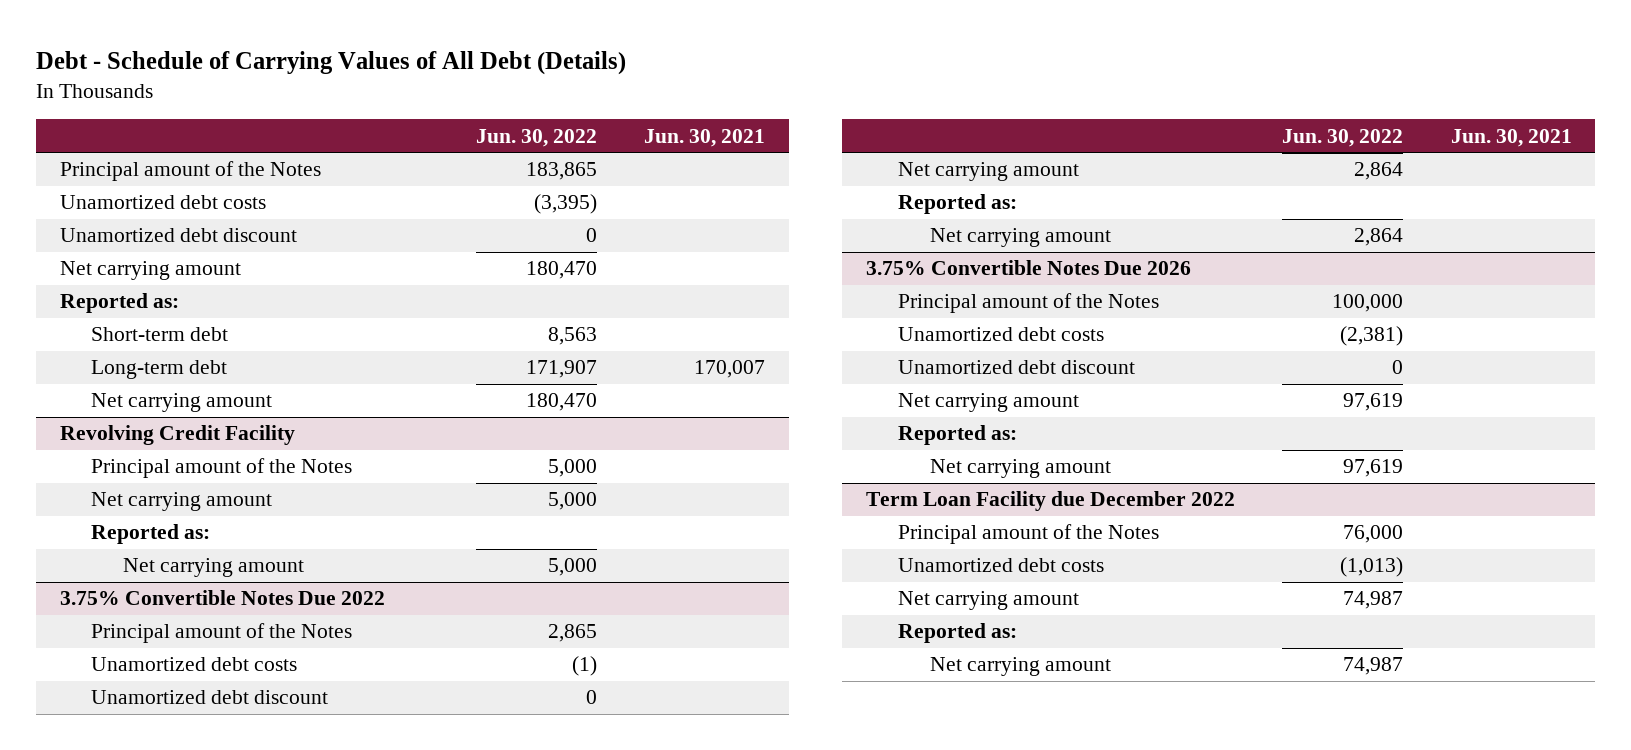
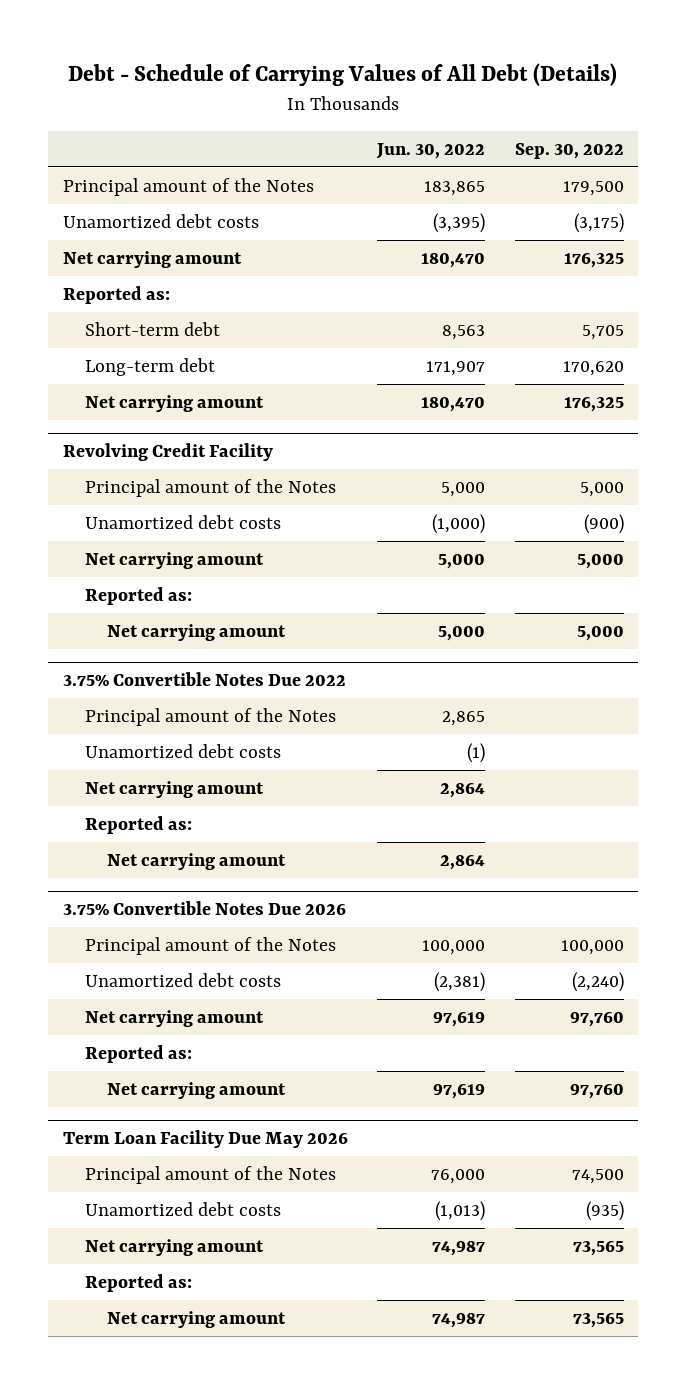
- | Jun. 30, 2022 | Jun. 30, 2021
+ | Jun. 30, 2022 | Sep. 30, 2022
- Unamortized debt discount | 0 |
@ Revolving Credit Facility
+ Unamortized debt costs | (1,000) | (900)
@ 3.75% Convertible Notes Due 2022
- Unamortized debt discount | 0 |
@ 3.75% Convertible Notes Due 2026
- Unamortized debt discount | 0 |
- Term Loan Facility due December 2022
+ Term Loan Facility Due May 2026

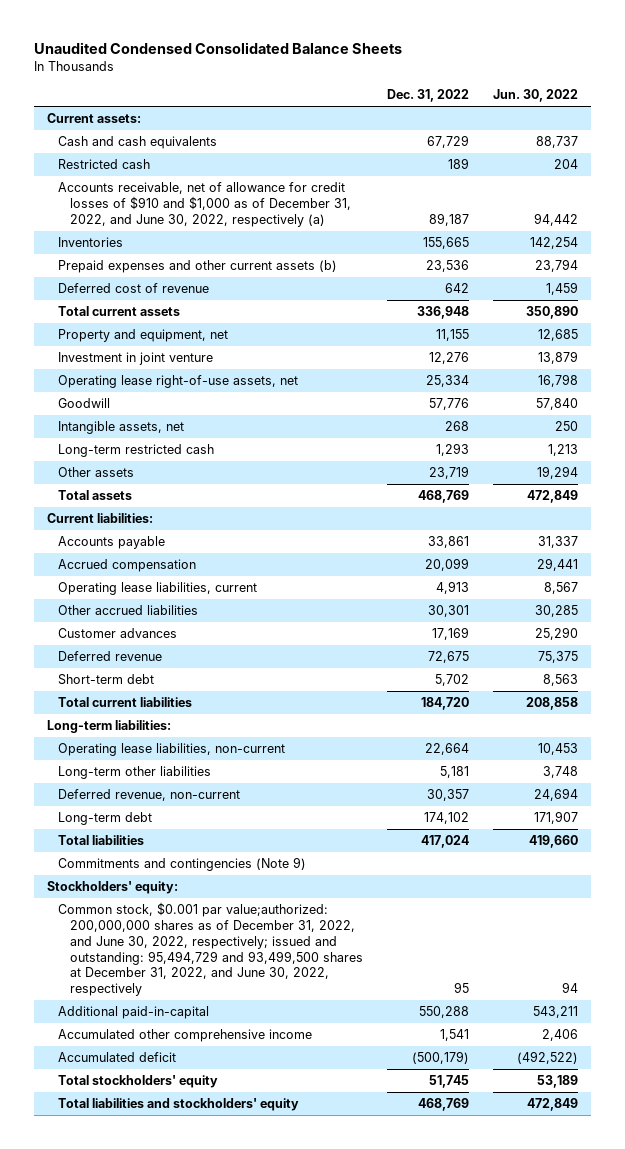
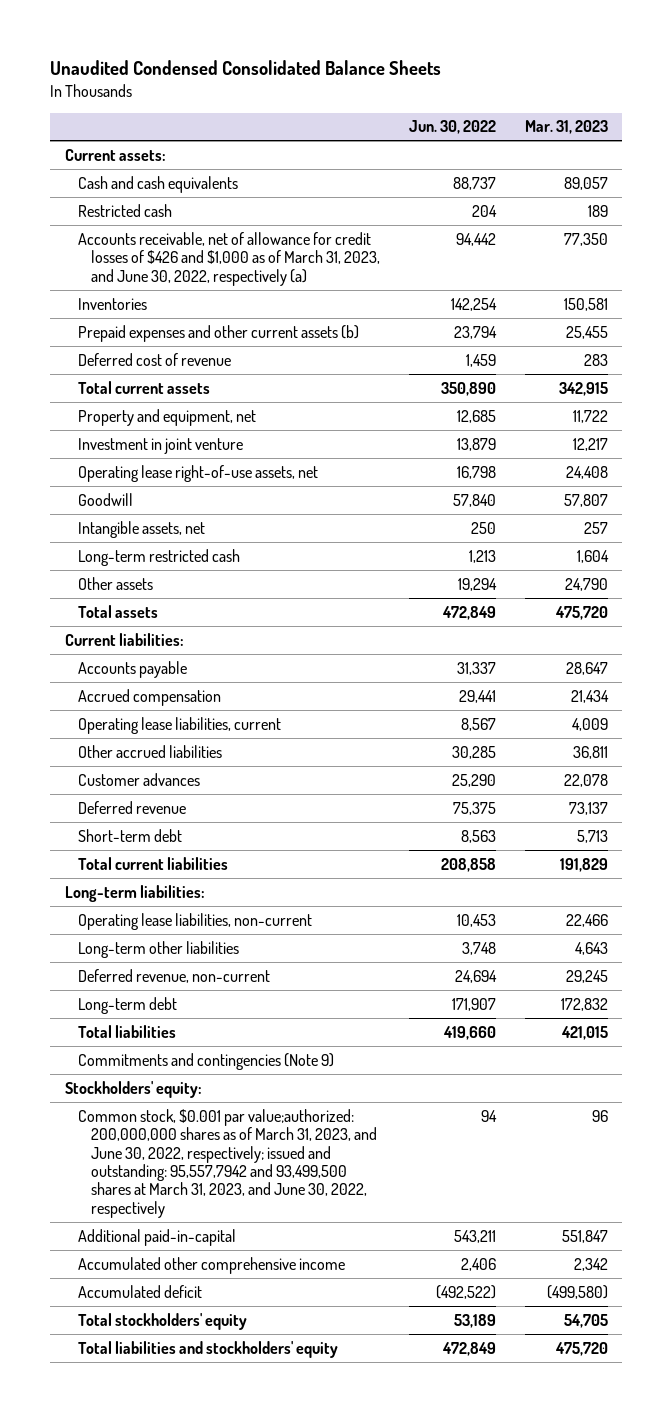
- | Dec. 31, 2022 | Jun. 30, 2022
+ | Jun. 30, 2022 | Mar. 31, 2023
- Accounts receivable, net of allowance for credit losses of $910 and $1,000 as of December 31, 2022, and June 30, 2022, respectively (a) | 89,187 | 94,442
+ Accounts receivable, net of allowance for credit losses of $426 and $1,000 as of March 31, 2023, and June 30, 2022, respectively (a) | 94,442 | 77,350
- Common stock, $0.001 par value;authorized: 200,000,000 shares as of December 31, 2022, and June 30, 2022, respectively; issued and outstanding: 95,494,729 and 93,499,500 shares at December 31, 2022, and June 30, 2022, respectively | 95 | 94
+ Common stock, $0.001 par value;authorized: 200,000,000 shares as of March 31, 2023, and June 30, 2022, respectively; issued and outstanding: 95,557,7942 and 93,499,500 shares at March 31, 2023, and June 30, 2022, respectively | 94 | 96

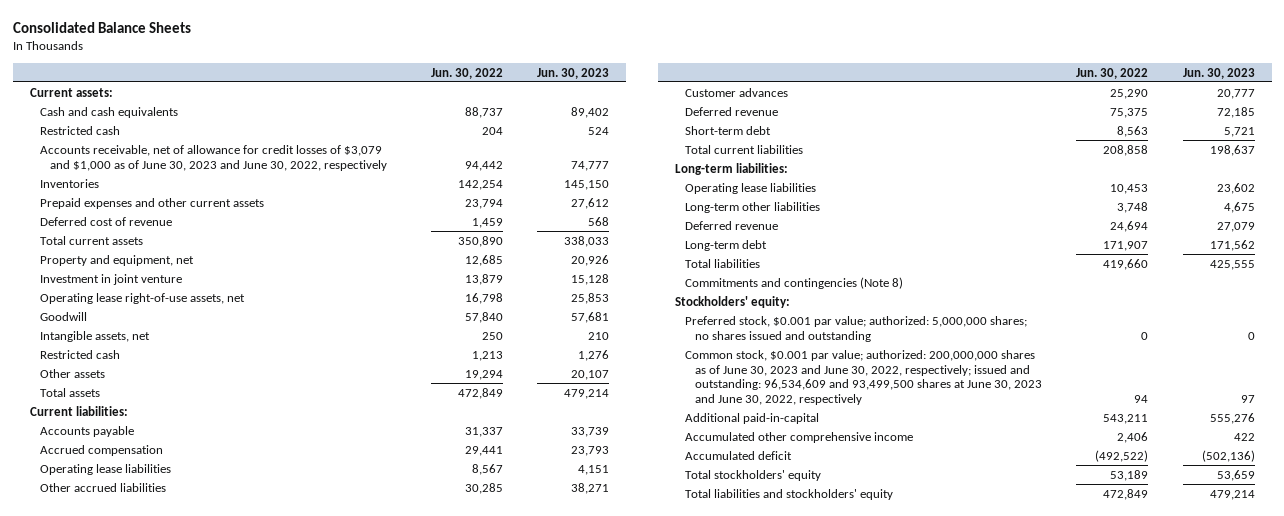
- Unaudited Condensed Consolidated Balance Sheets
+ Consolidated Balance Sheets
- | Jun. 30, 2022 | Mar. 31, 2023
+ | Jun. 30, 2022 | Jun. 30, 2023
- Accounts receivable, net of allowance for credit losses of $426 and $1,000 as of March 31, 2023, and June 30, 2022, respectively (a) | 94,442 | 77,350
+ Accounts receivable, net of allowance for credit losses of $3,079 and $1,000 as of June 30, 2023 and June 30, 2022, respectively | 94,442 | 74,777
- Prepaid expenses and other current assets (b) | 23,794 | 25,455
+ Prepaid expenses and other current assets | 23,794 | 27,612
- Long-term restricted cash | 1,213 | 1,604
+ Restricted cash | 1,213 | 1,276
- Operating lease liabilities, current | 8,567 | 4,009
+ Operating lease liabilities | 8,567 | 4,151
- Operating lease liabilities, non-current | 10,453 | 22,466
+ Operating lease liabilities | 10,453 | 23,602
- Deferred revenue, non-current | 24,694 | 29,245
+ Deferred revenue | 24,694 | 27,079
- Commitments and contingencies (Note 9)
+ Commitments and contingencies (Note 8)
- Common stock, $0.001 par value;authorized: 200,000,000 shares as of March 31, 2023, and June 30, 2022, respectively; issued and outstanding: 95,557,7942 and 93,499,500 shares at March 31, 2023, and June 30, 2022, respectively | 94 | 96
+ Preferred stock, $0.001 par value; authorized: 5,000,000 shares; no shares issued and outstanding | 0 | 0
+ Common stock, $0.001 par value; authorized: 200,000,000 shares as of June 30, 2023 and June 30, 2022, respectively; issued and outstanding: 96,534,609 and 93,499,500 shares at June 30, 2023 and June 30, 2022, respectively | 94 | 97

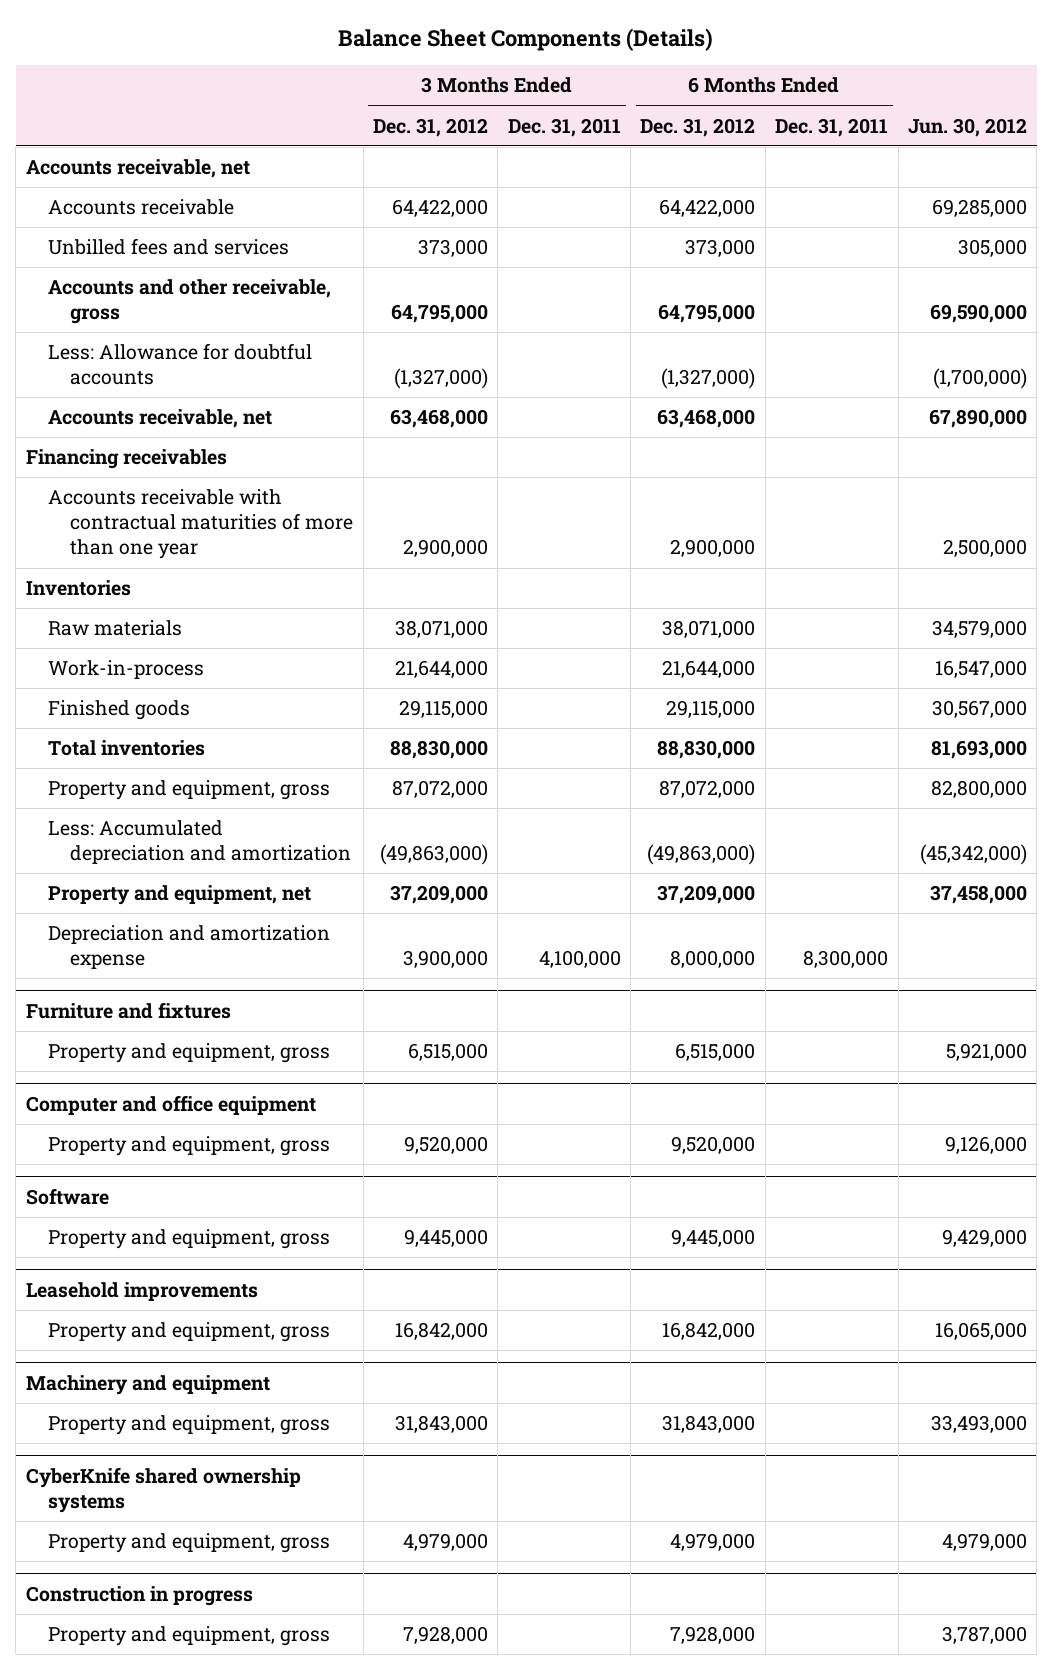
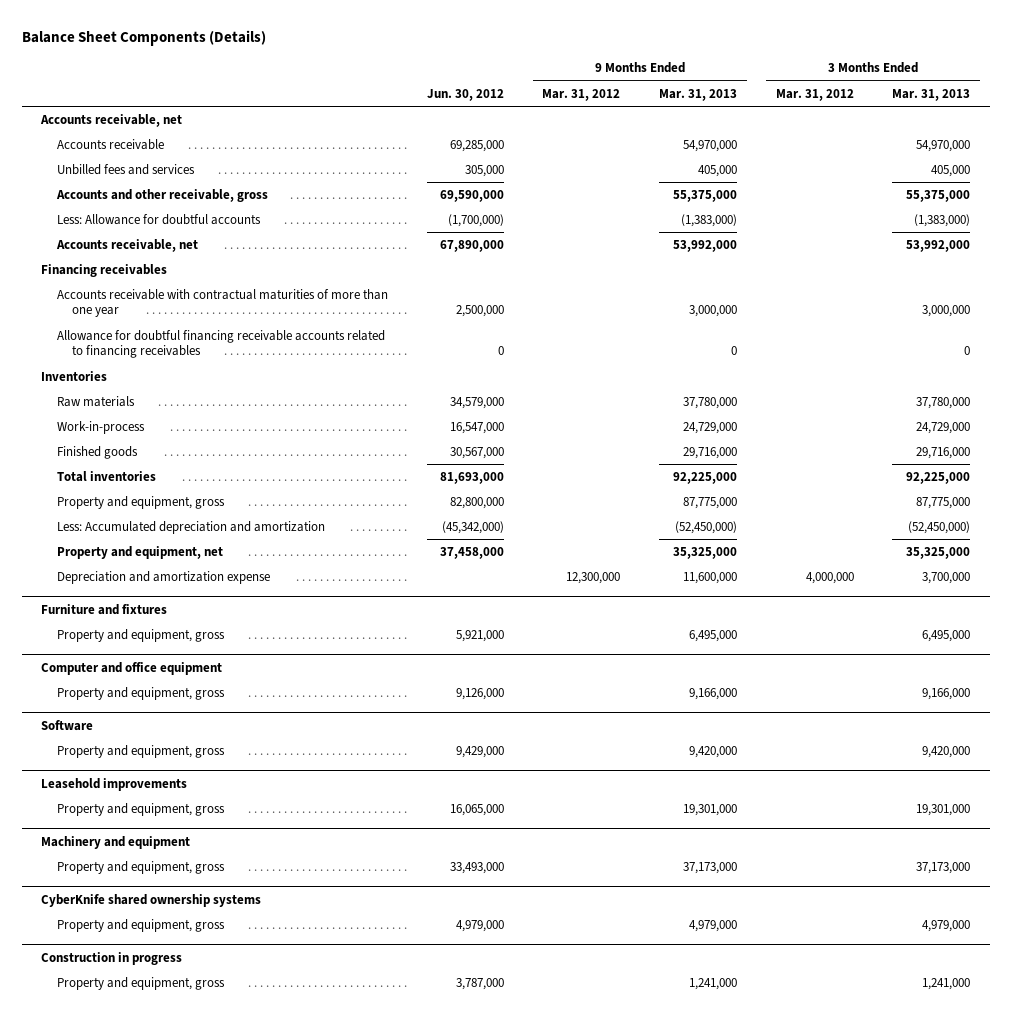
- | 3 Months Ended Dec. 31, 2012 | 3 Months Ended Dec. 31, 2011 | 6 Months Ended Dec. 31, 2012 | 6 Months Ended Dec. 31, 2011 | Jun. 30, 2012
+ | Jun. 30, 2012 | 9 Months Ended Mar. 31, 2012 | 9 Months Ended Mar. 31, 2013 | 3 Months Ended Mar. 31, 2012 | 3 Months Ended Mar. 31, 2013
+ Allowance for doubtful financing receivable accounts related to financing receivables | 0 | | 0 | | 0

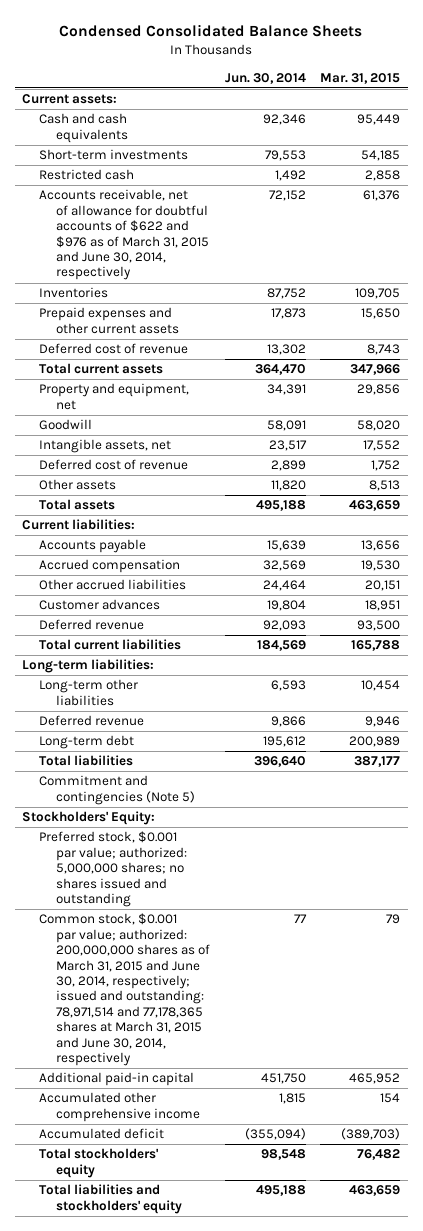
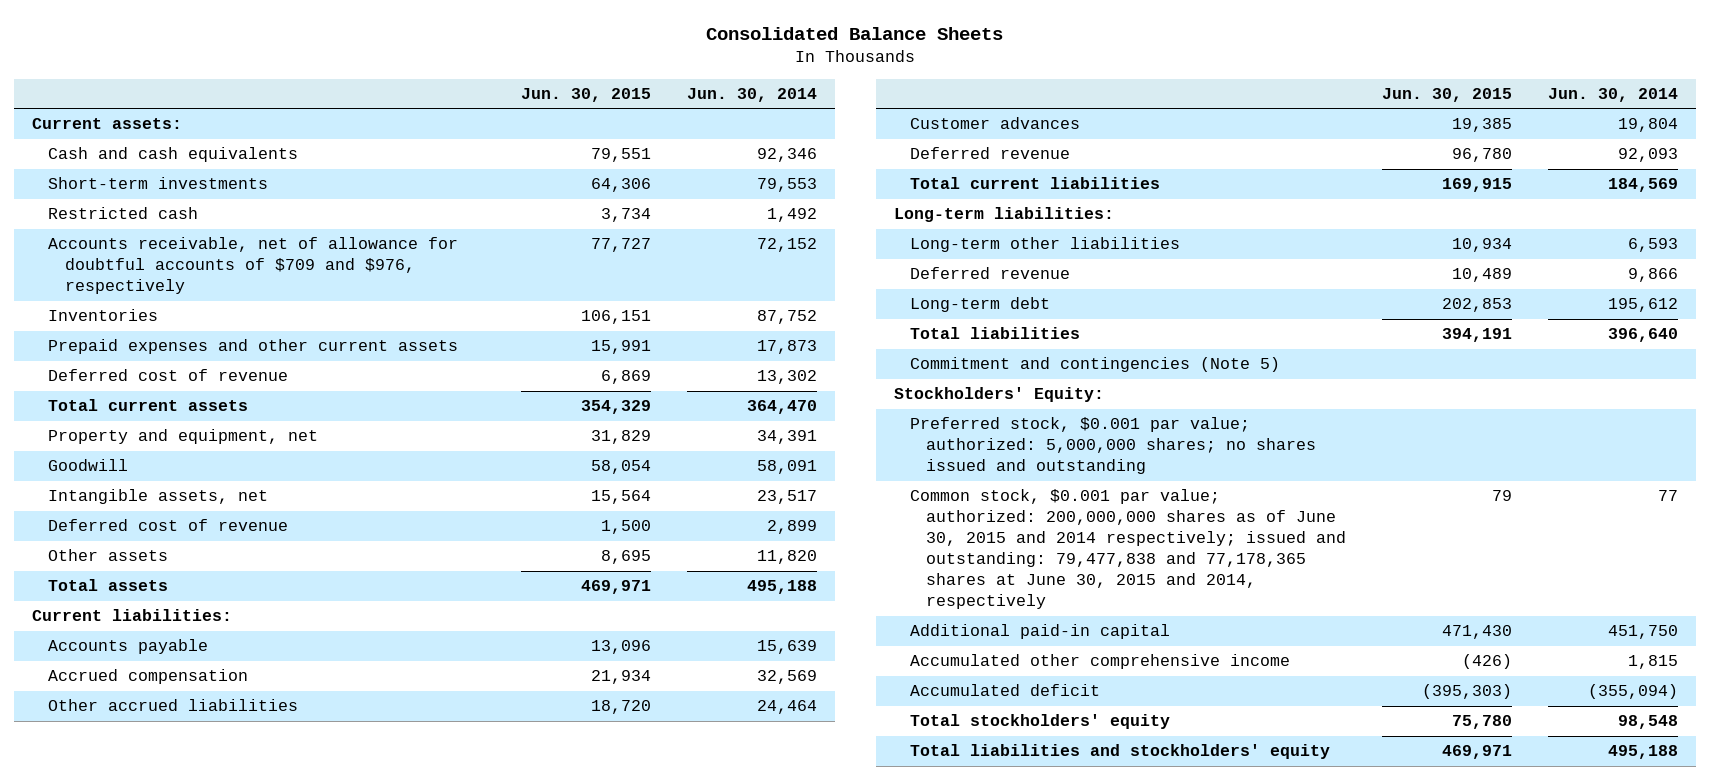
- Condensed Consolidated Balance Sheets
+ Consolidated Balance Sheets
- | Jun. 30, 2014 | Mar. 31, 2015
+ | Jun. 30, 2015 | Jun. 30, 2014
- Accounts receivable, net of allowance for doubtful accounts of $622 and $976 as of March 31, 2015 and June 30, 2014, respectively | 72,152 | 61,376
+ Accounts receivable, net of allowance for doubtful accounts of $709 and $976, respectively | 77,727 | 72,152
- Common stock, $0.001 par value; authorized: 200,000,000 shares as of March 31, 2015 and June 30, 2014, respectively; issued and outstanding: 78,971,514 and 77,178,365 shares at March 31, 2015 and June 30, 2014, respectively | 77 | 79
+ Common stock, $0.001 par value; authorized: 200,000,000 shares as of June 30, 2015 and 2014 respectively; issued and outstanding: 79,477,838 and 77,178,365 shares at June 30, 2015 and 2014, respectively | 79 | 77

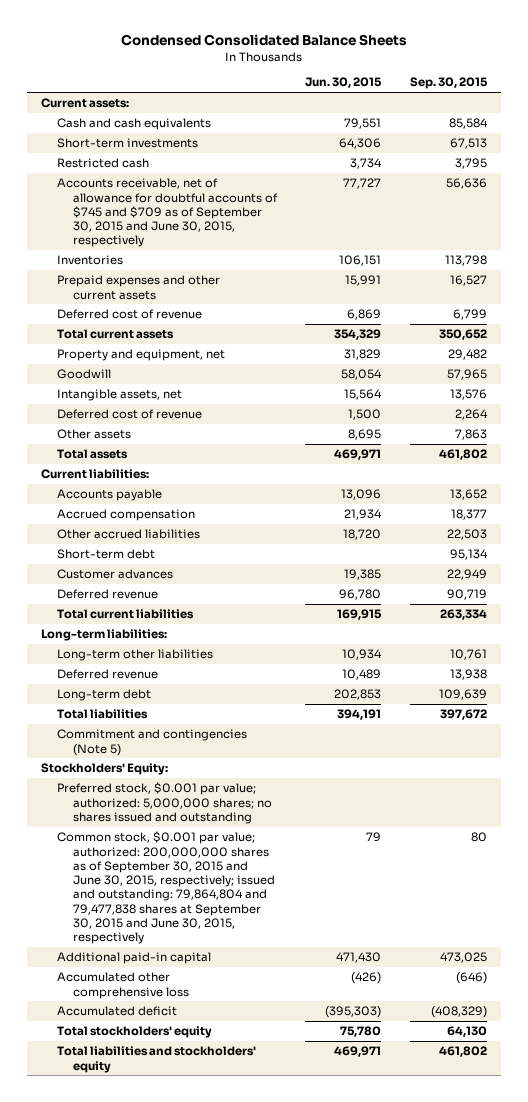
- Consolidated Balance Sheets
+ Condensed Consolidated Balance Sheets
- | Jun. 30, 2015 | Jun. 30, 2014
+ | Jun. 30, 2015 | Sep. 30, 2015
- Accounts receivable, net of allowance for doubtful accounts of $709 and $976, respectively | 77,727 | 72,152
+ Accounts receivable, net of allowance for doubtful accounts of $745 and $709 as of September 30, 2015 and June 30, 2015, respectively | 77,727 | 56,636
+ Short-term debt | | 95,134
- Common stock, $0.001 par value; authorized: 200,000,000 shares as of June 30, 2015 and 2014 respectively; issued and outstanding: 79,477,838 and 77,178,365 shares at June 30, 2015 and 2014, respectively | 79 | 77
+ Common stock, $0.001 par value; authorized: 200,000,000 shares as of September 30, 2015 and June 30, 2015, respectively; issued and outstanding: 79,864,804 and 79,477,838 shares at September 30, 2015 and June 30, 2015, respectively | 79 | 80
- Accumulated other comprehensive income | (426) | 1,815
+ Accumulated other comprehensive loss | (426) | (646)

